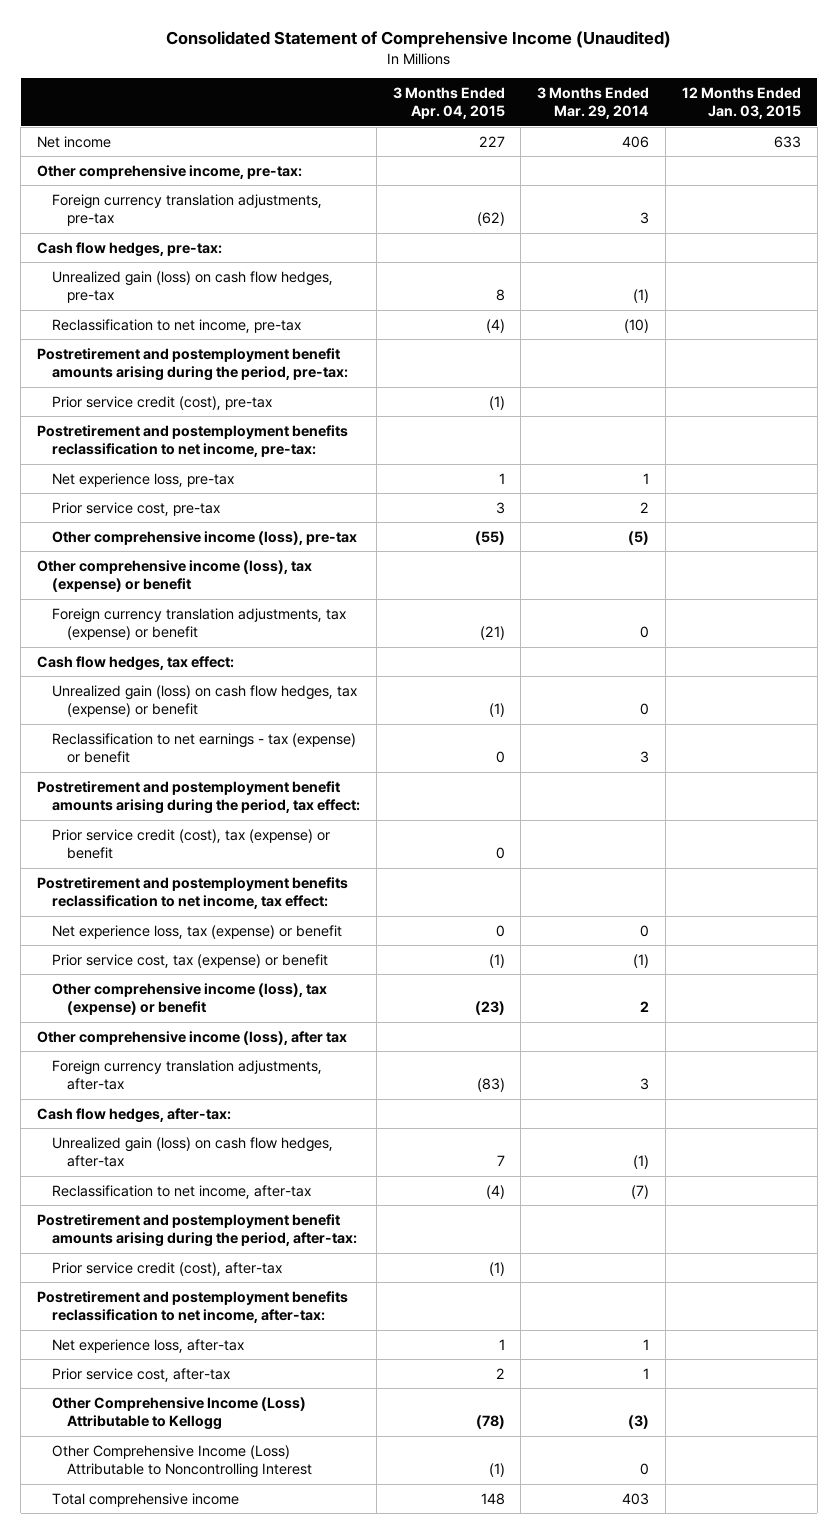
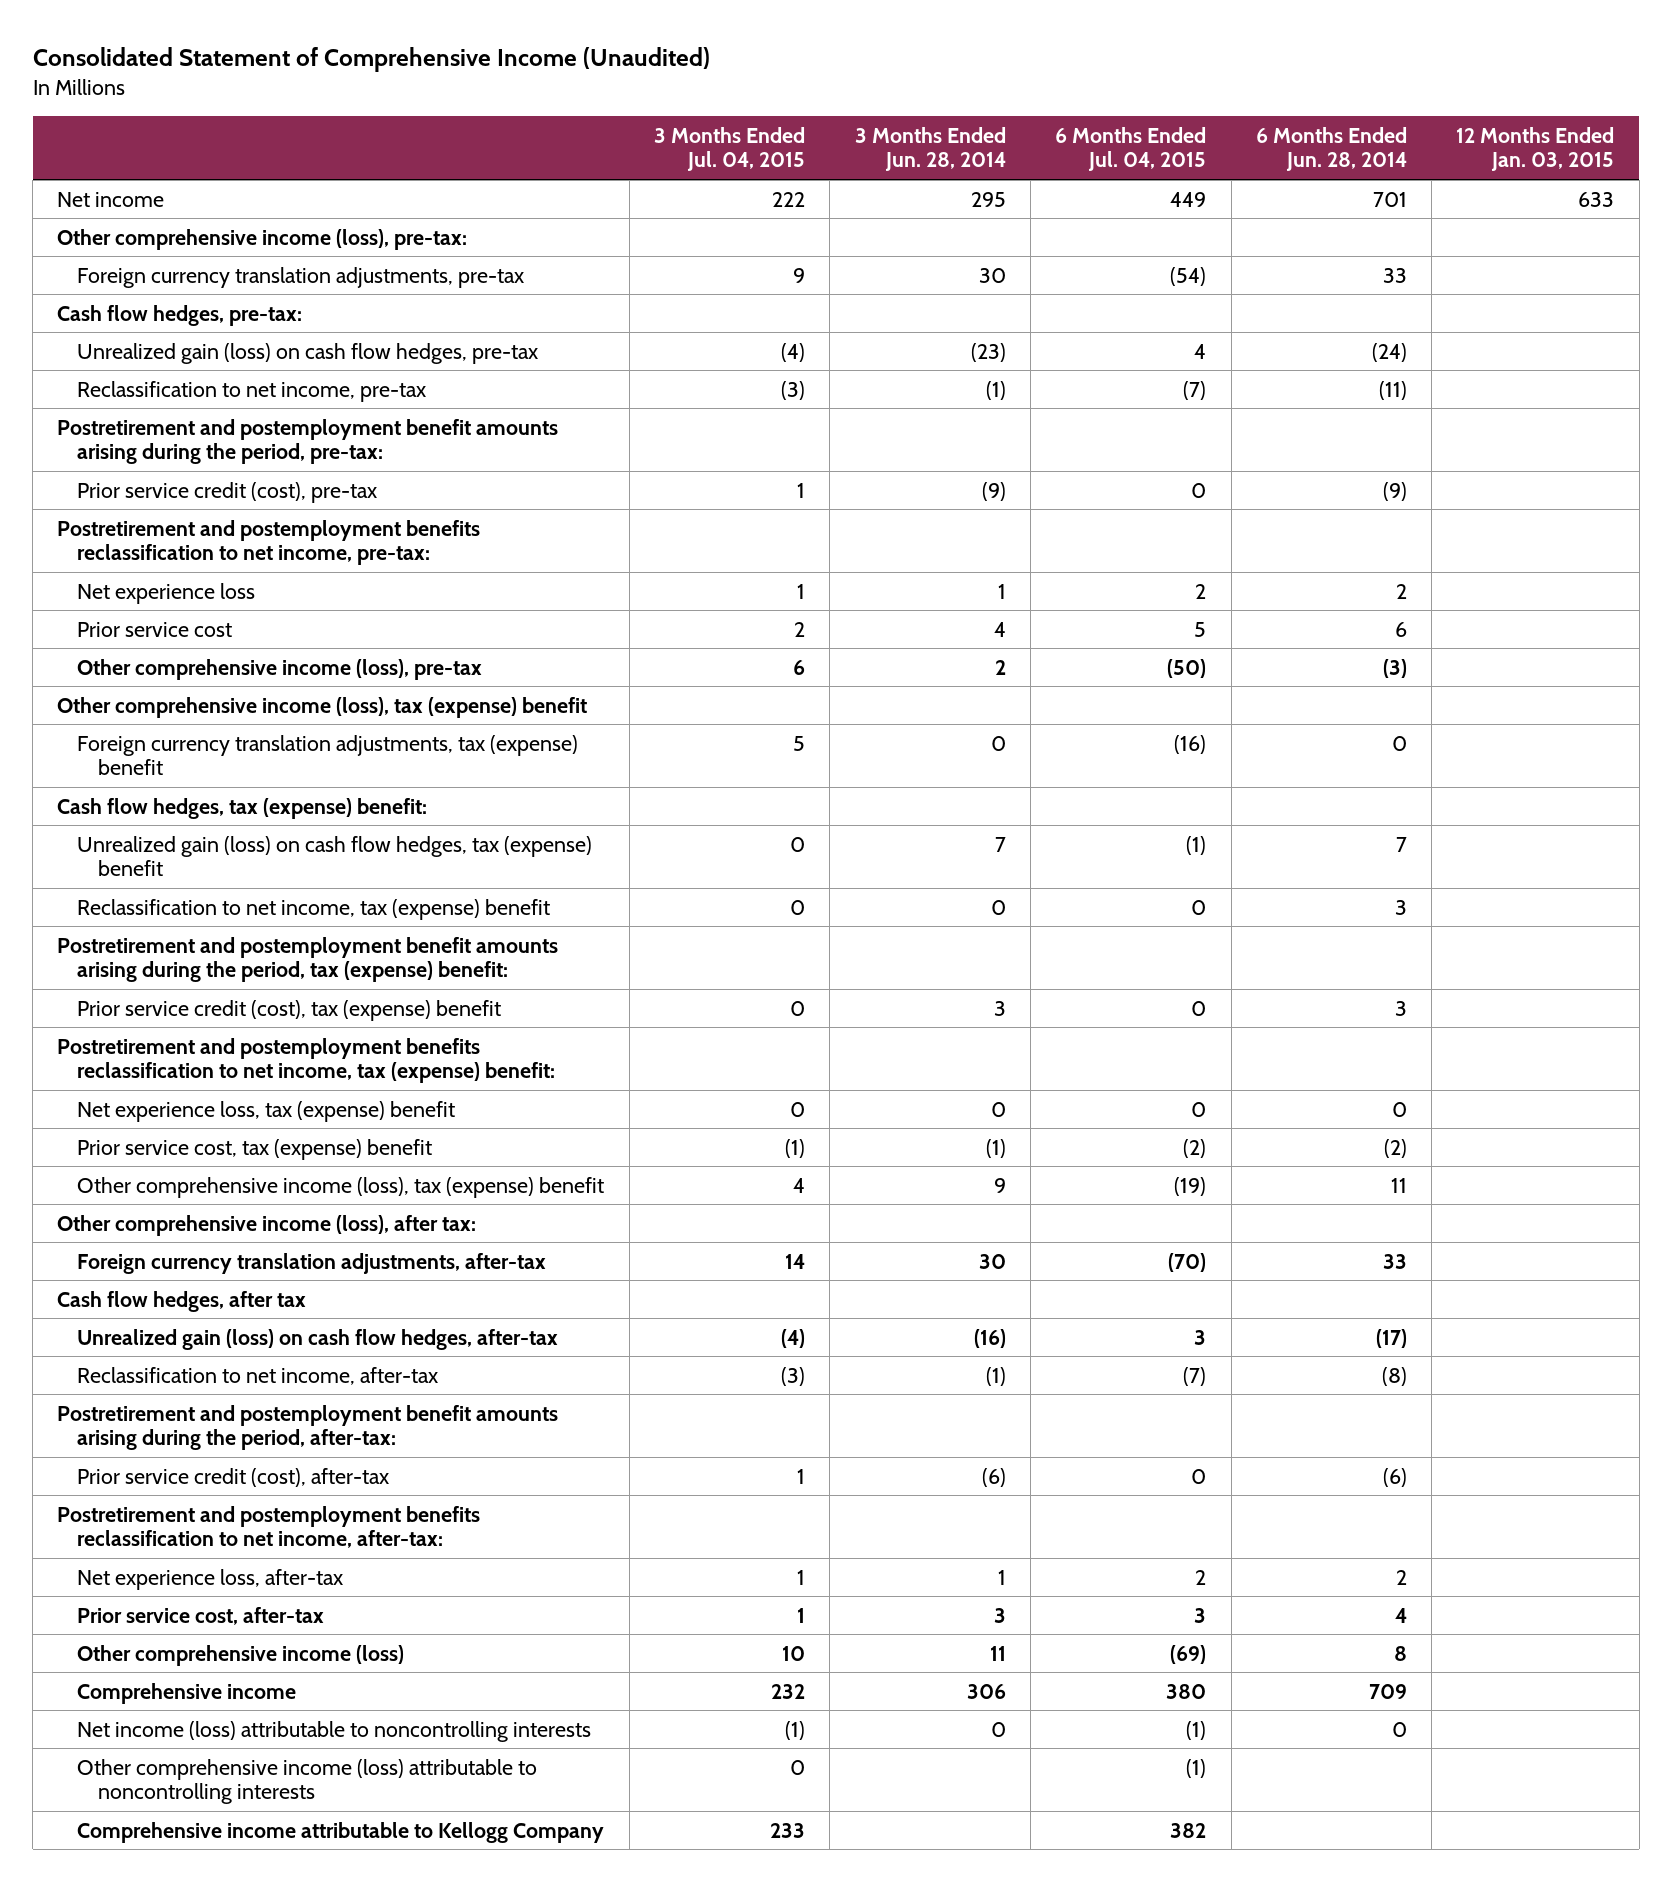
- | 3 Months Ended Apr. 04, 2015 | 3 Months Ended Mar. 29, 2014 | 12 Months Ended Jan. 03, 2015
+ | 3 Months Ended Jul. 04, 2015 | 3 Months Ended Jun. 28, 2014 | 6 Months Ended Jul. 04, 2015 | 6 Months Ended Jun. 28, 2014 | 12 Months Ended Jan. 03, 2015
- Other comprehensive income, pre-tax:
+ Other comprehensive income (loss), pre-tax:
- Net experience loss, pre-tax | 1 | 1 |
- Prior service cost, pre-tax | 3 | 2 |
+ Net experience loss | 1 | 1 | 2 | 2 |
+ Prior service cost | 2 | 4 | 5 | 6 |
- Other comprehensive income (loss), tax (expense) or benefit
- Foreign currency translation adjustments, tax (expense) or benefit | (21) | 0 |
- Cash flow hedges, tax effect:
- Unrealized gain (loss) on cash flow hedges, tax (expense) or benefit | (1) | 0 |
- Reclassification to net earnings - tax (expense) or benefit | 0 | 3 |
- Postretirement and postemployment benefit amounts arising during the period, tax effect:
- Prior service credit (cost), tax (expense) or benefit | 0 | |
- Postretirement and postemployment benefits reclassification to net income, tax effect:
- Net experience loss, tax (expense) or benefit | 0 | 0 |
- Prior service cost, tax (expense) or benefit | (1) | (1) |
- Other comprehensive income (loss), tax (expense) or benefit | (23) | 2 |
- Other comprehensive income (loss), after tax
+ Other comprehensive income (loss), tax (expense) benefit
+ Foreign currency translation adjustments, tax (expense) benefit | 5 | 0 | (16) | 0 |
+ Cash flow hedges, tax (expense) benefit:
+ Unrealized gain (loss) on cash flow hedges, tax (expense) benefit | 0 | 7 | (1) | 7 |
+ Reclassification to net income, tax (expense) benefit | 0 | 0 | 0 | 3 |
+ Postretirement and postemployment benefit amounts arising during the period, tax (expense) benefit:
+ Prior service credit (cost), tax (expense) benefit | 0 | 3 | 0 | 3 |
+ Postretirement and postemployment benefits reclassification to net income, tax (expense) benefit:
+ Net experience loss, tax (expense) benefit | 0 | 0 | 0 | 0 |
+ Prior service cost, tax (expense) benefit | (1) | (1) | (2) | (2) |
+ Other comprehensive income (loss), tax (expense) benefit | 4 | 9 | (19) | 11 |
+ Other comprehensive income (loss), after tax:
- Cash flow hedges, after-tax:
+ Cash flow hedges, after tax
- Other Comprehensive Income (Loss) Attributable to Kellogg | (78) | (3) |
- Other Comprehensive Income (Loss) Attributable to Noncontrolling Interest | (1) | 0 |
- Total comprehensive income | 148 | 403 |
+ Other comprehensive income (loss) | 10 | 11 | (69) | 8 |
+ Comprehensive income | 232 | 306 | 380 | 709 |
+ Net income (loss) attributable to noncontrolling interests | (1) | 0 | (1) | 0 |
+ Other comprehensive income (loss) attributable to noncontrolling interests | 0 | | (1) | |
+ Comprehensive income attributable to Kellogg Company | 233 | | 382 | |

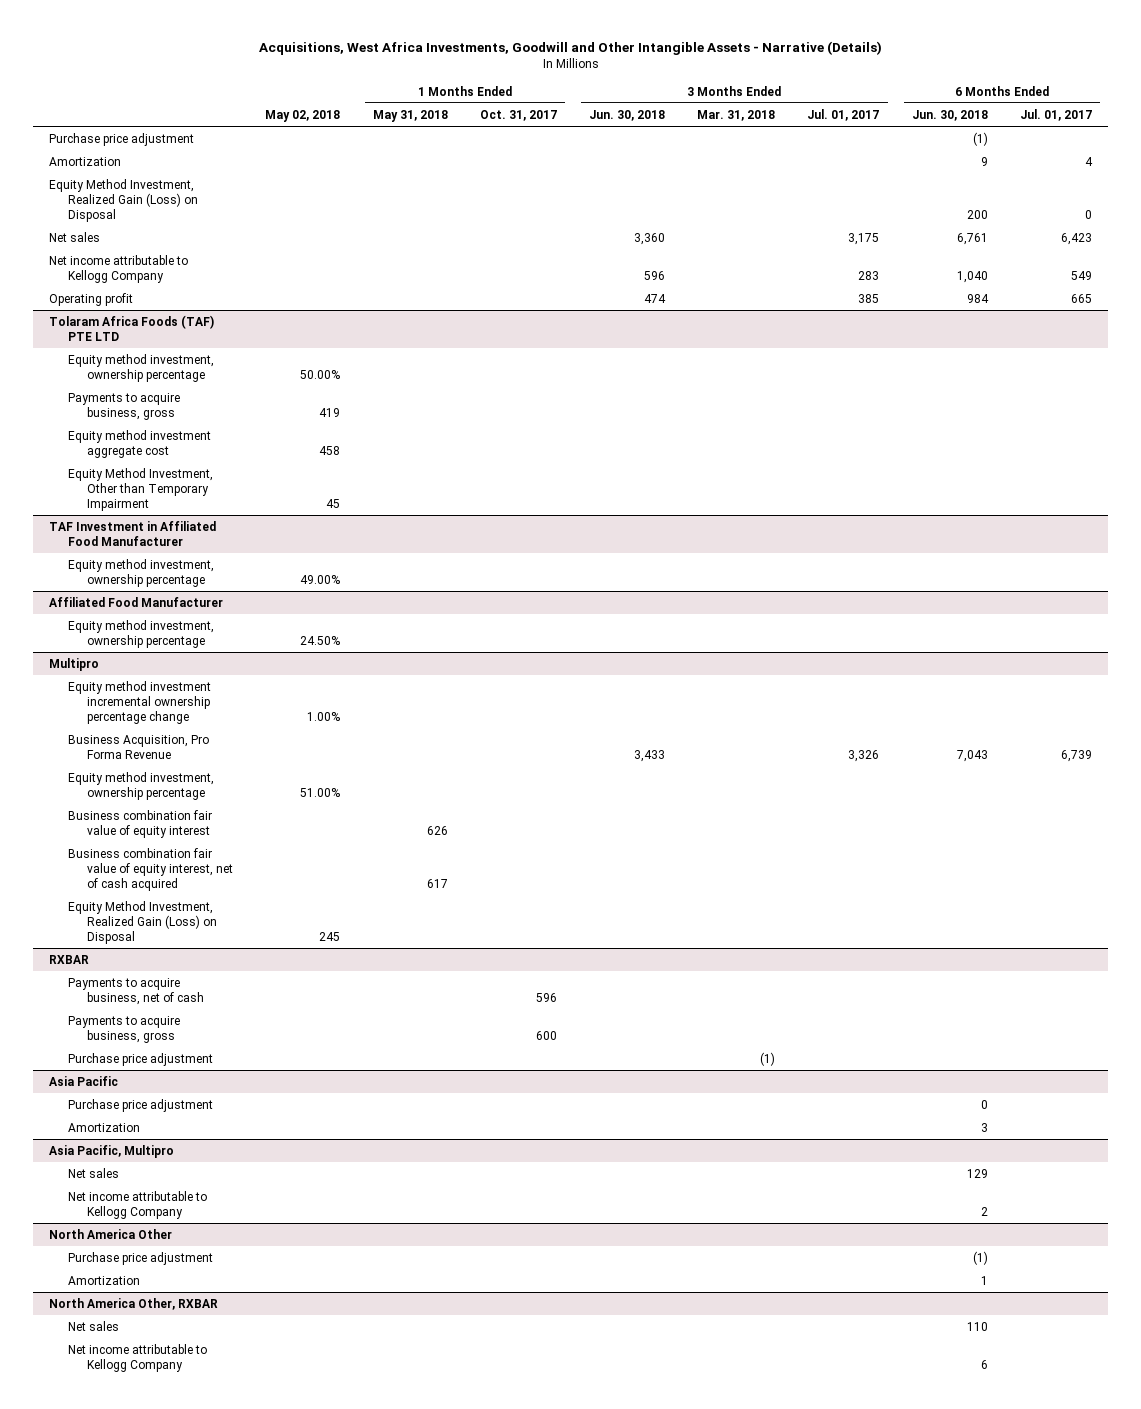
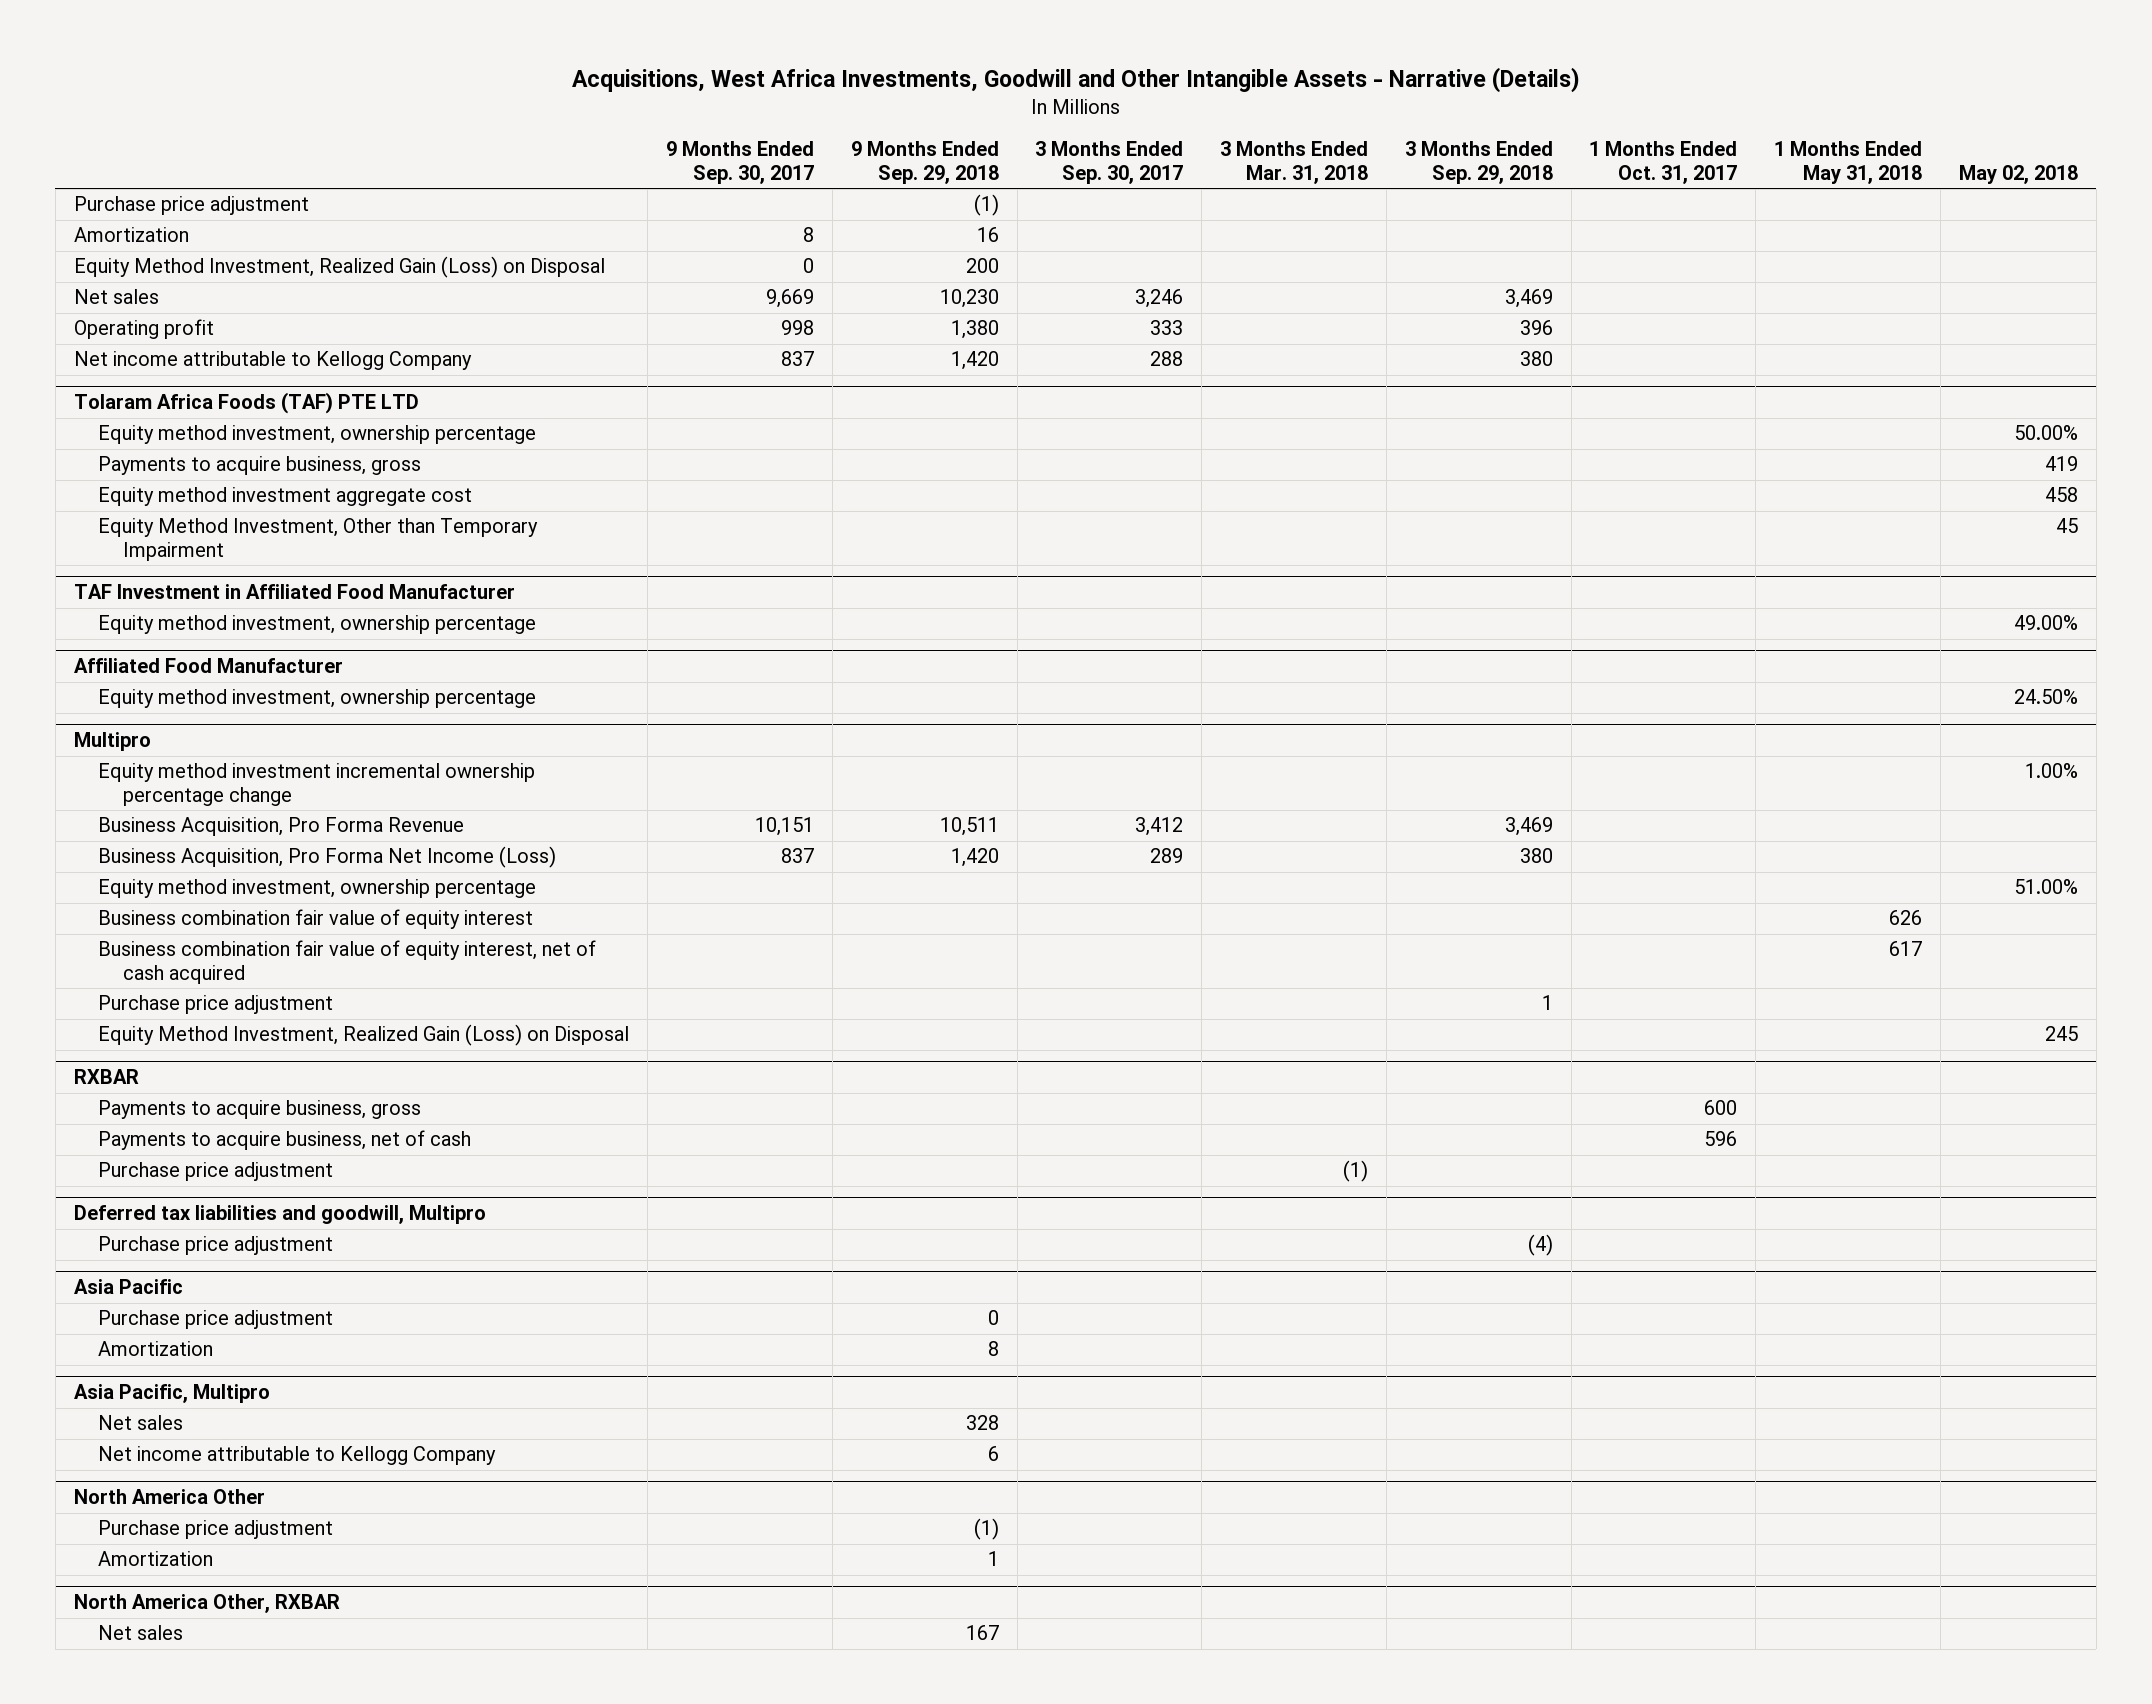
- | May 02, 2018 | 1 Months Ended May 31, 2018 | 1 Months Ended Oct. 31, 2017 | 3 Months Ended Jun. 30, 2018 | 3 Months Ended Mar. 31, 2018 | 3 Months Ended Jul. 01, 2017 | 6 Months Ended Jun. 30, 2018 | 6 Months Ended Jul. 01, 2017
+ | 9 Months Ended Sep. 30, 2017 | 9 Months Ended Sep. 29, 2018 | 3 Months Ended Sep. 30, 2017 | 3 Months Ended Mar. 31, 2018 | 3 Months Ended Sep. 29, 2018 | 1 Months Ended Oct. 31, 2017 | 1 Months Ended May 31, 2018 | May 02, 2018
moved down: Net income attributable to Kellogg Company | 837 | 1,420 | 288 | | 380 | | |
@ Multipro
+ Business Acquisition, Pro Forma Net Income (Loss) | 837 | 1,420 | 289 | | 380 | | |
+ Purchase price adjustment | | | | | 1 | | |
@ RXBAR
moved down: Payments to acquire business, net of cash | | | | | | 596 | |
+ Deferred tax liabilities and goodwill, Multipro
+ Purchase price adjustment | | | | | (4) | | |
@ North America Other, RXBAR
- Net income attributable to Kellogg Company | | | | | | | 6 |

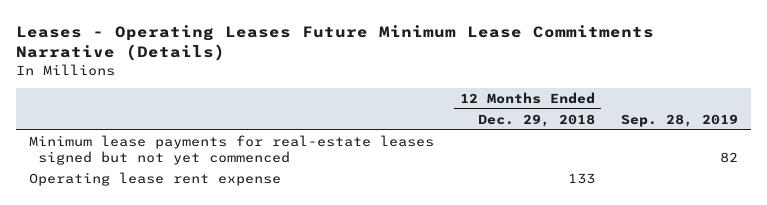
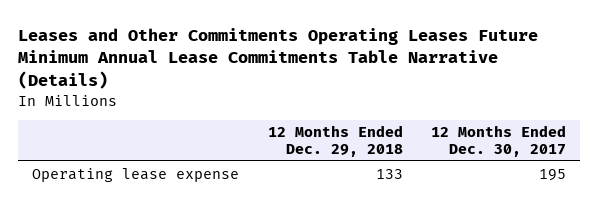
- Leases - Operating Leases Future Minimum Lease Commitments Narrative (Details)
+ Leases and Other Commitments Operating Leases Future Minimum Annual Lease Commitments Table Narrative (Details)
- | 12 Months Ended Dec. 29, 2018 | Sep. 28, 2019
+ | 12 Months Ended Dec. 29, 2018 | 12 Months Ended Dec. 30, 2017
- Minimum lease payments for real-estate leases signed but not yet commenced | | 82
- Operating lease rent expense | 133 |
+ Operating lease expense | 133 | 195

